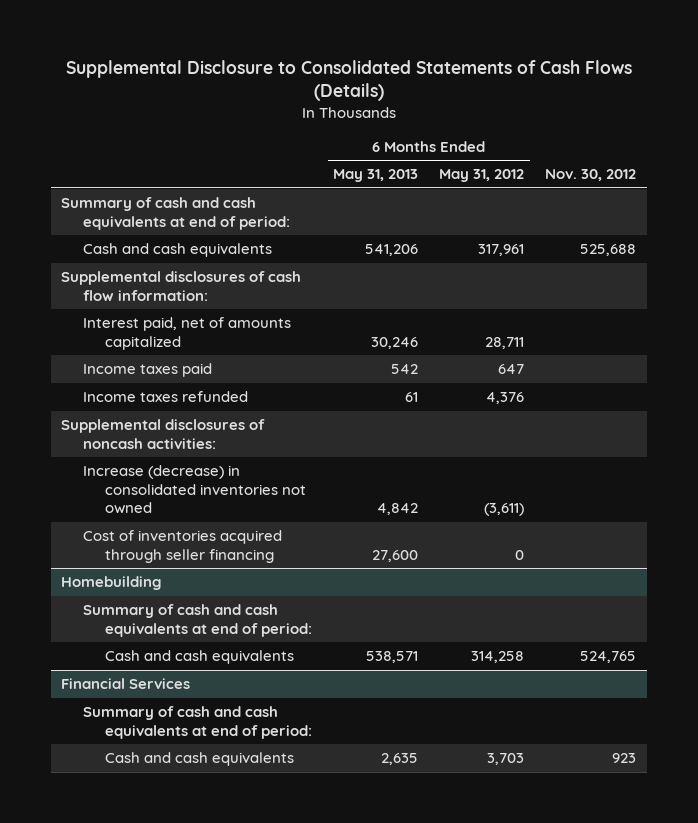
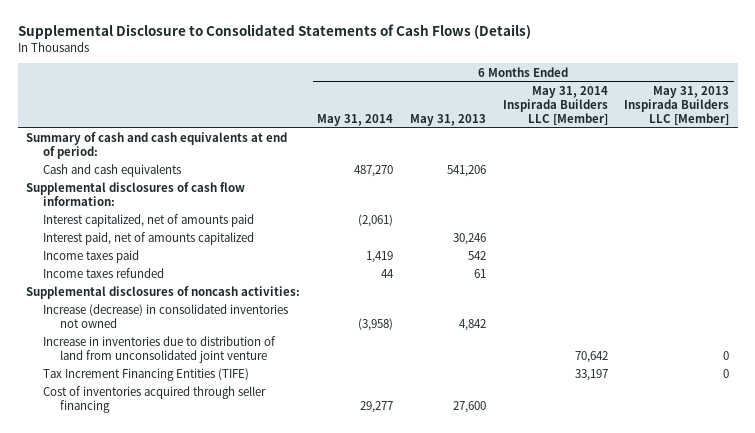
- | 6 Months Ended May 31, 2013 | 6 Months Ended May 31, 2012 | Nov. 30, 2012
+ | 6 Months Ended May 31, 2014 | 6 Months Ended May 31, 2013 | 6 Months Ended May 31, 2014 Inspirada Builders LLC [Member] | 6 Months Ended May 31, 2013 Inspirada Builders LLC [Member]
+ Interest capitalized, net of amounts paid | (2,061) | | |
+ Increase in inventories due to distribution of land from unconsolidated joint venture | | | 70,642 | 0
+ Tax Increment Financing Entities (TIFE) | | | 33,197 | 0
- Homebuilding
- Summary of cash and cash equivalents at end of period:
- Cash and cash equivalents | 538,571 | 314,258 | 524,765
- Financial Services
- Summary of cash and cash equivalents at end of period:
- Cash and cash equivalents | 2,635 | 3,703 | 923

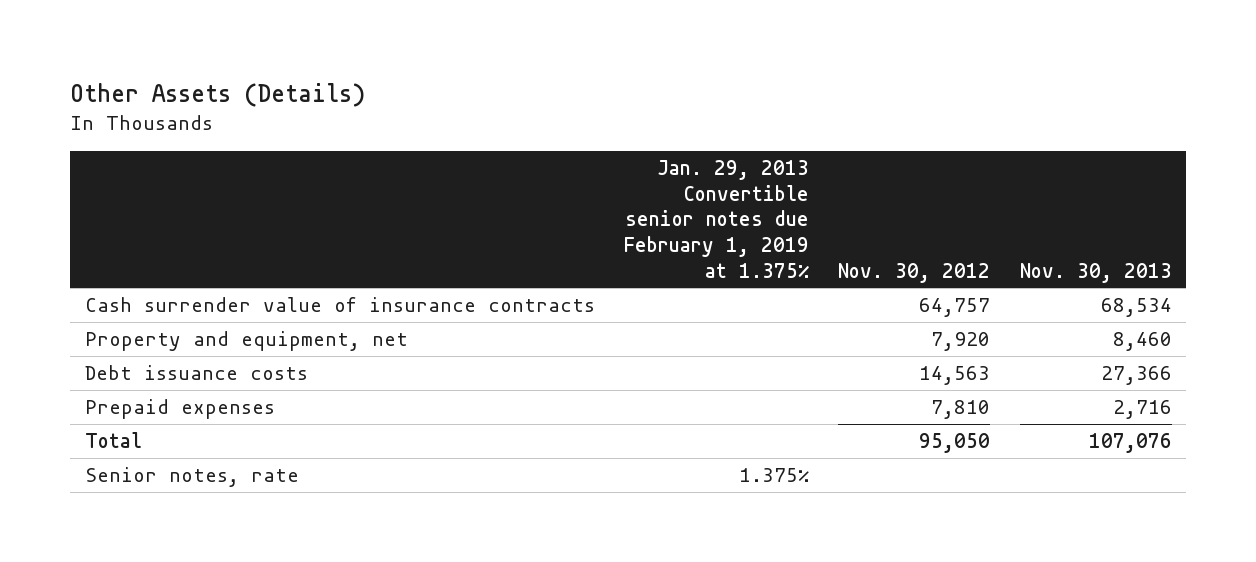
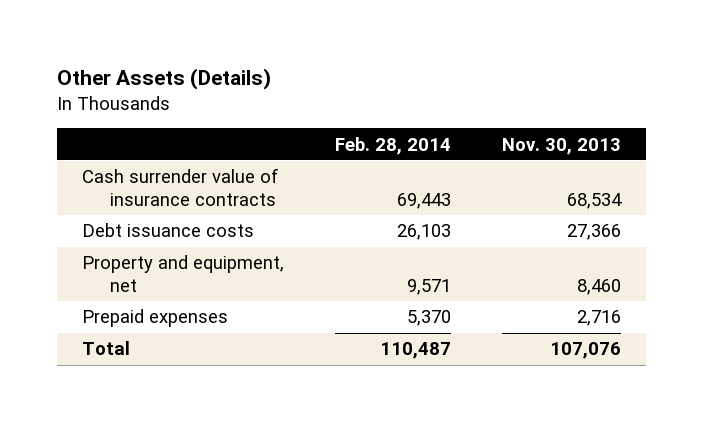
- | Jan. 29, 2013 Convertible senior notes due February 1, 2019 at 1.375% | Nov. 30, 2012 | Nov. 30, 2013
+ | Feb. 28, 2014 | Nov. 30, 2013
moved down: Property and equipment, net | 9,571 | 8,460
- Senior notes, rate | 1.375% | |

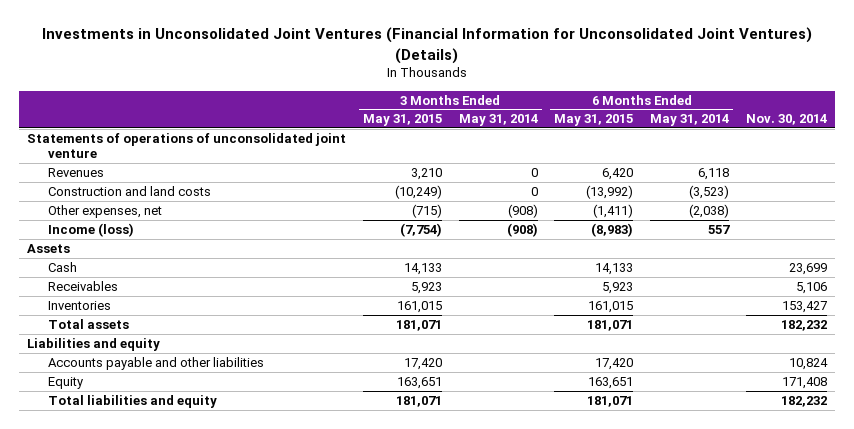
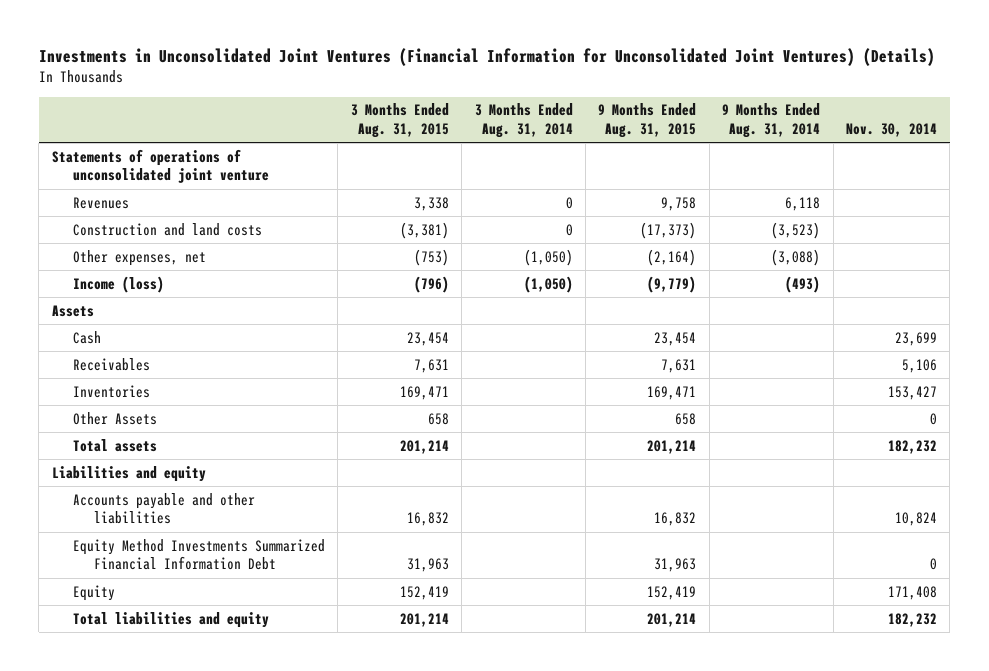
- | 3 Months Ended May 31, 2015 | 3 Months Ended May 31, 2014 | 6 Months Ended May 31, 2015 | 6 Months Ended May 31, 2014 | Nov. 30, 2014
+ | 3 Months Ended Aug. 31, 2015 | 3 Months Ended Aug. 31, 2014 | 9 Months Ended Aug. 31, 2015 | 9 Months Ended Aug. 31, 2014 | Nov. 30, 2014
+ Other Assets | 658 | | 658 | | 0
+ Equity Method Investments Summarized Financial Information Debt | 31,963 | | 31,963 | | 0

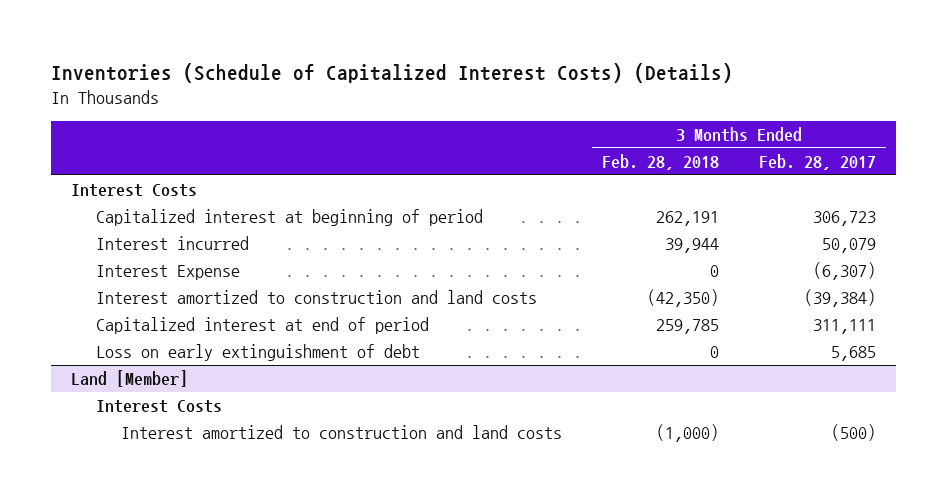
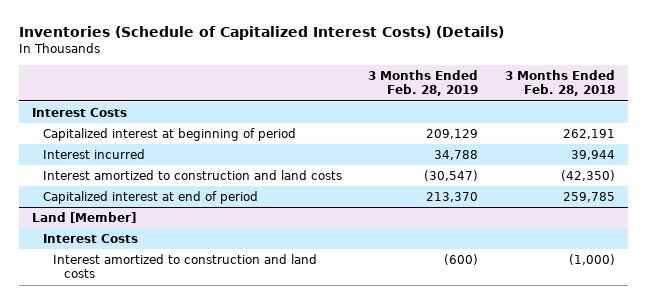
- | 3 Months Ended Feb. 28, 2018 | 3 Months Ended Feb. 28, 2017
+ | 3 Months Ended Feb. 28, 2019 | 3 Months Ended Feb. 28, 2018
- Interest Expense | 0 | (6,307)
- Loss on early extinguishment of debt | 0 | 5,685

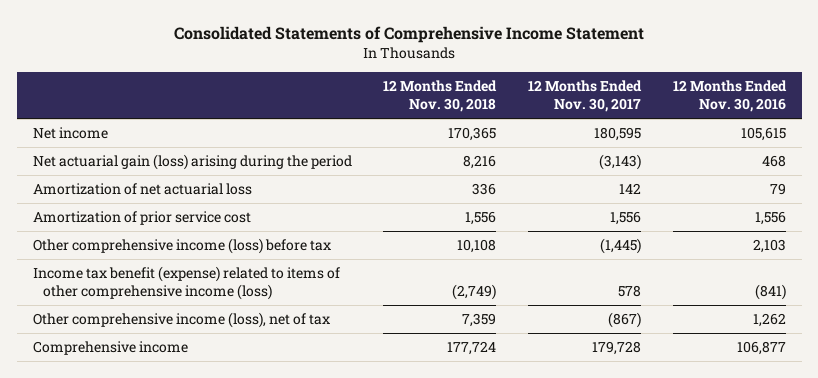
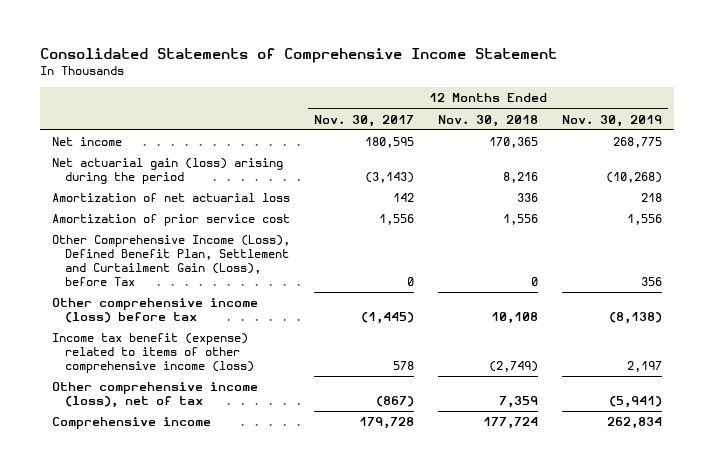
- | 12 Months Ended Nov. 30, 2018 | 12 Months Ended Nov. 30, 2017 | 12 Months Ended Nov. 30, 2016
+ | 12 Months Ended Nov. 30, 2017 | 12 Months Ended Nov. 30, 2018 | 12 Months Ended Nov. 30, 2019
+ Other Comprehensive Income (Loss), Defined Benefit Plan, Settlement and Curtailment Gain (Loss), before Tax | 0 | 0 | 356

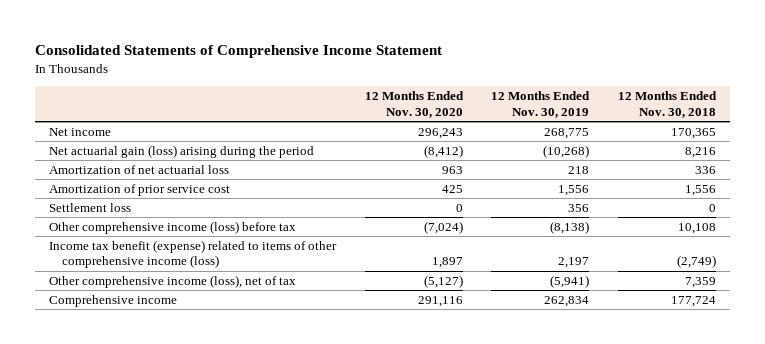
- | 12 Months Ended Nov. 30, 2017 | 12 Months Ended Nov. 30, 2018 | 12 Months Ended Nov. 30, 2019
+ | 12 Months Ended Nov. 30, 2020 | 12 Months Ended Nov. 30, 2019 | 12 Months Ended Nov. 30, 2018
- Other Comprehensive Income (Loss), Defined Benefit Plan, Settlement and Curtailment Gain (Loss), before Tax | 0 | 0 | 356
+ Settlement loss | 0 | 356 | 0

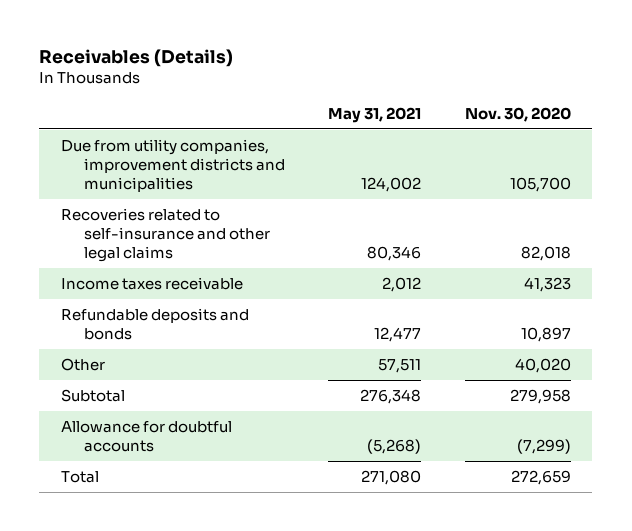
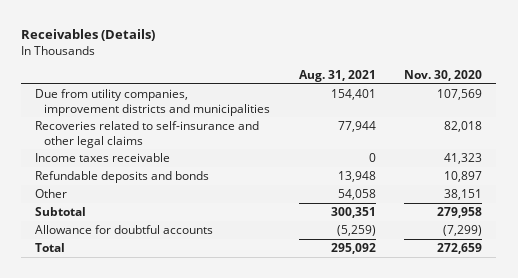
- | May 31, 2021 | Nov. 30, 2020
+ | Aug. 31, 2021 | Nov. 30, 2020
- Due from utility companies, improvement districts and municipalities | 124,002 | 105,700
+ Due from utility companies, improvement districts and municipalities | 154,401 | 107,569
- Other | 57,511 | 40,020
+ Other | 54,058 | 38,151

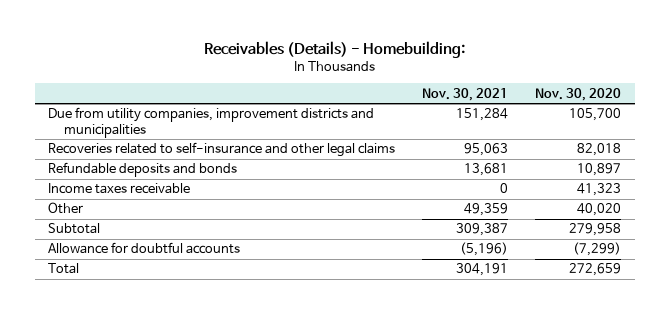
- Receivables (Details)
+ Receivables (Details) - Homebuilding:
- | Aug. 31, 2021 | Nov. 30, 2020
+ | Nov. 30, 2021 | Nov. 30, 2020
- Due from utility companies, improvement districts and municipalities | 154,401 | 107,569
+ Due from utility companies, improvement districts and municipalities | 151,284 | 105,700
- Other | 54,058 | 38,151
moved down: Income taxes receivable | 0 | 41,323
+ Other | 49,359 | 40,020

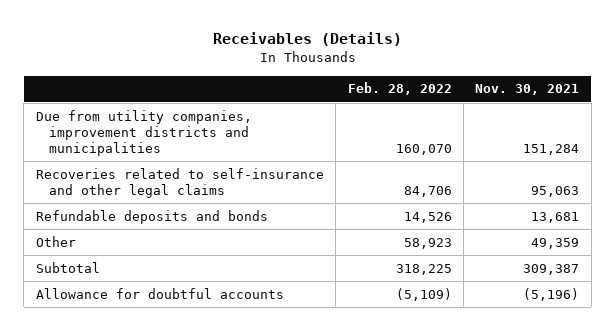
- Receivables (Details) - Homebuilding:
+ Receivables (Details)
- | Nov. 30, 2021 | Nov. 30, 2020
+ | Feb. 28, 2022 | Nov. 30, 2021
- Income taxes receivable | 0 | 41,323
- Total | 304,191 | 272,659

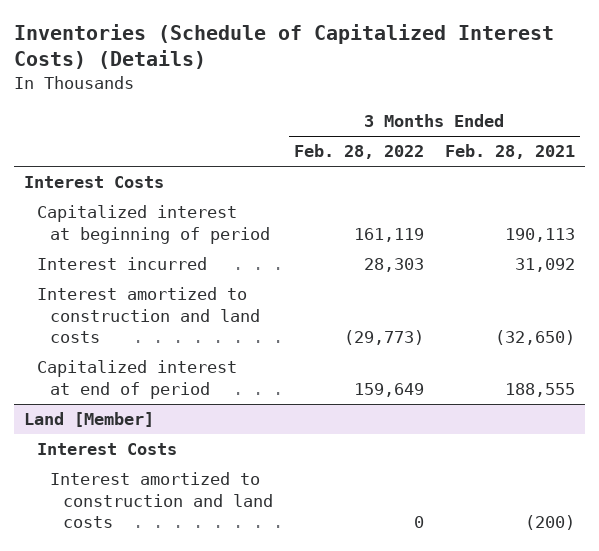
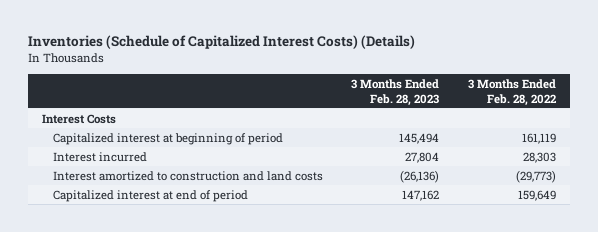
- | 3 Months Ended Feb. 28, 2022 | 3 Months Ended Feb. 28, 2021
+ | 3 Months Ended Feb. 28, 2023 | 3 Months Ended Feb. 28, 2022
- Land [Member]
- Interest Costs
- Interest amortized to construction and land costs | 0 | (200)

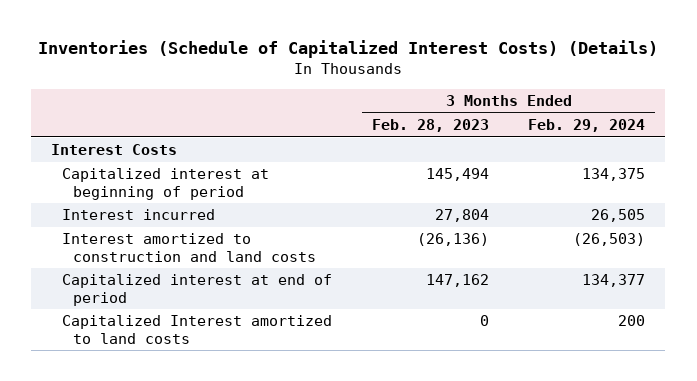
- | 3 Months Ended Feb. 28, 2023 | 3 Months Ended Feb. 28, 2022
+ | 3 Months Ended Feb. 28, 2023 | 3 Months Ended Feb. 29, 2024
+ Capitalized Interest amortized to land costs | 0 | 200

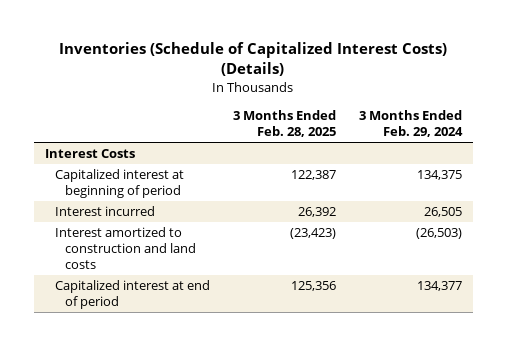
- | 3 Months Ended Feb. 28, 2023 | 3 Months Ended Feb. 29, 2024
+ | 3 Months Ended Feb. 28, 2025 | 3 Months Ended Feb. 29, 2024
- Capitalized Interest amortized to land costs | 0 | 200

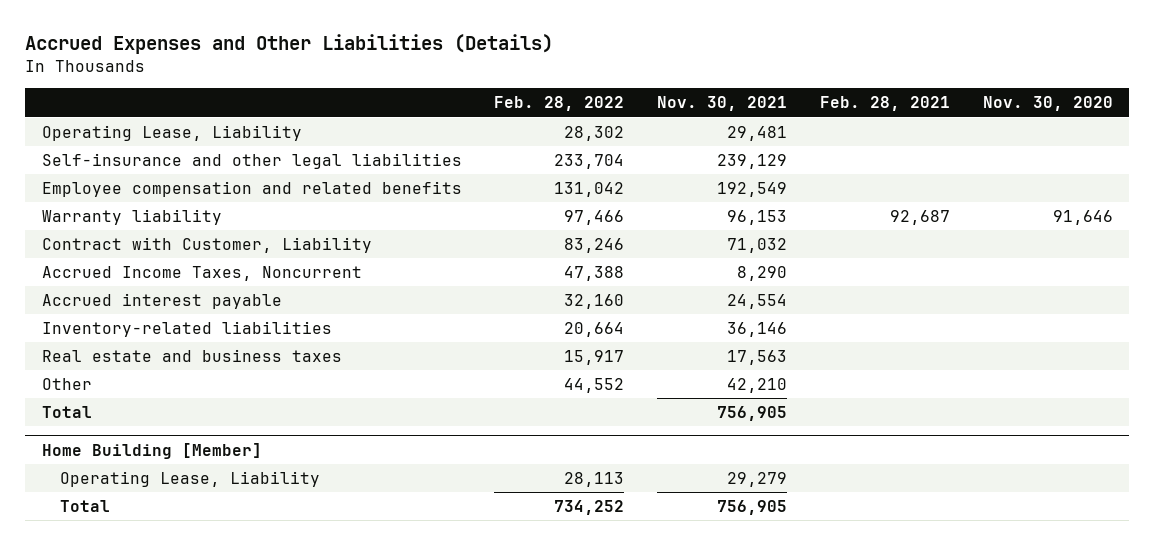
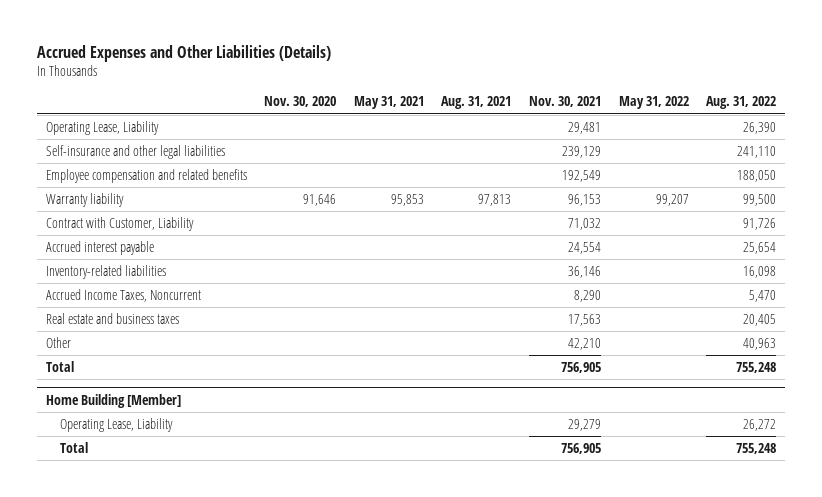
- | Feb. 28, 2022 | Nov. 30, 2021 | Feb. 28, 2021 | Nov. 30, 2020
+ | Nov. 30, 2020 | May 31, 2021 | Aug. 31, 2021 | Nov. 30, 2021 | May 31, 2022 | Aug. 31, 2022
moved down: Accrued Income Taxes, Noncurrent | | | | 8,290 | | 5,470

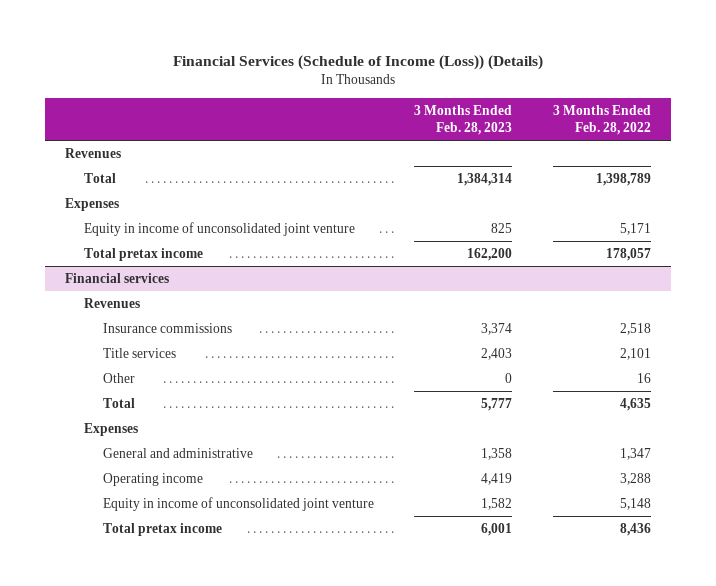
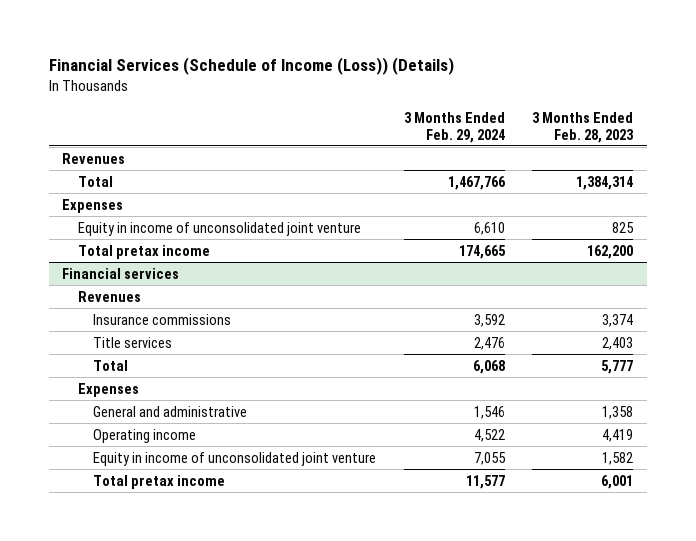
- | 3 Months Ended Feb. 28, 2023 | 3 Months Ended Feb. 28, 2022
+ | 3 Months Ended Feb. 29, 2024 | 3 Months Ended Feb. 28, 2023
@ Financial services
- Other | 0 | 16

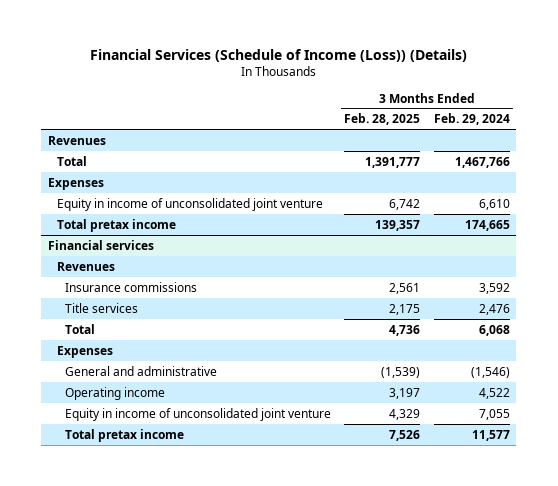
- | 3 Months Ended Feb. 29, 2024 | 3 Months Ended Feb. 28, 2023
+ | 3 Months Ended Feb. 28, 2025 | 3 Months Ended Feb. 29, 2024
@ Financial services
- General and administrative | 1,546 | 1,358
+ General and administrative | (1,539) | (1,546)

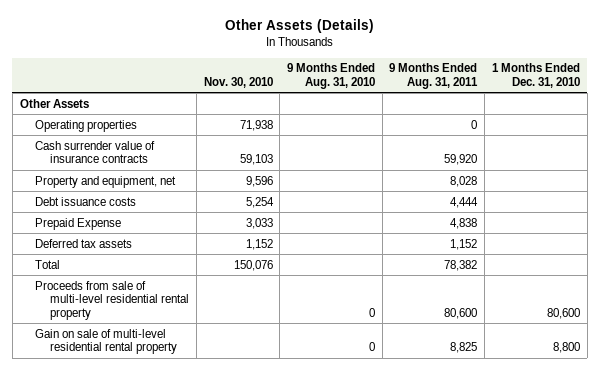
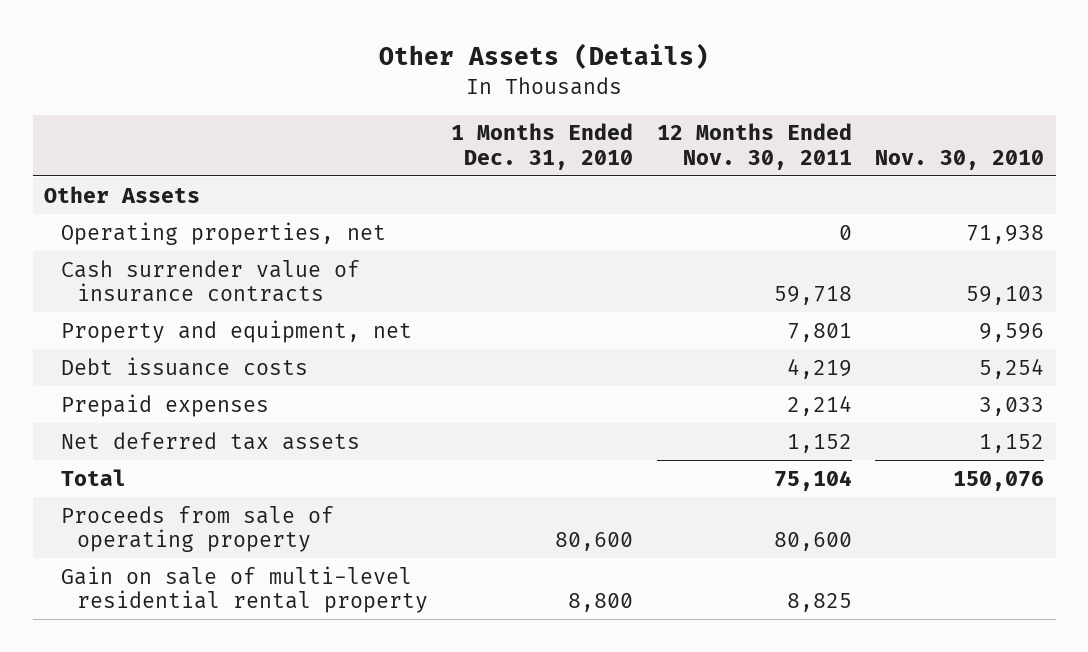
- | Nov. 30, 2010 | 9 Months Ended Aug. 31, 2010 | 9 Months Ended Aug. 31, 2011 | 1 Months Ended Dec. 31, 2010
+ | 1 Months Ended Dec. 31, 2010 | 12 Months Ended Nov. 30, 2011 | Nov. 30, 2010
- Operating properties | 71,938 | | 0 |
+ Operating properties, net | | 0 | 71,938
- Prepaid Expense | 3,033 | | 4,838 |
- Deferred tax assets | 1,152 | | 1,152 |
+ Prepaid expenses | | 2,214 | 3,033
+ Net deferred tax assets | | 1,152 | 1,152
- Proceeds from sale of multi-level residential rental property | | 0 | 80,600 | 80,600
+ Proceeds from sale of operating property | 80,600 | 80,600 |

